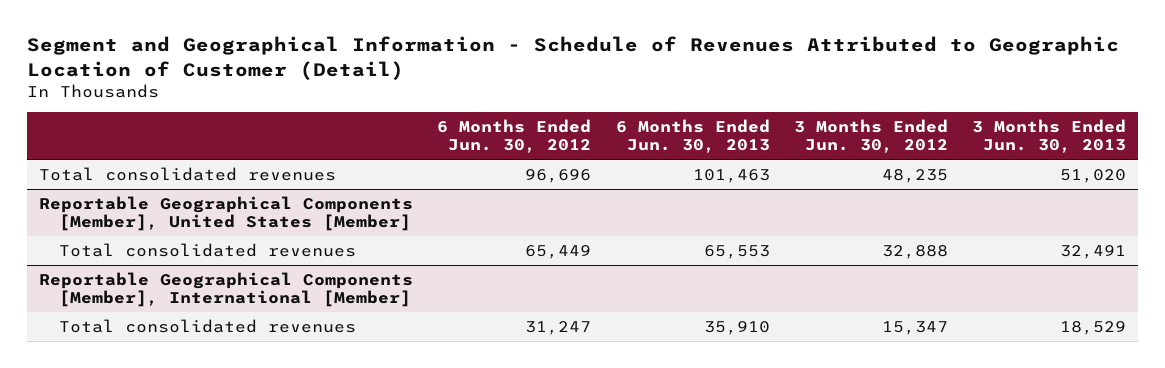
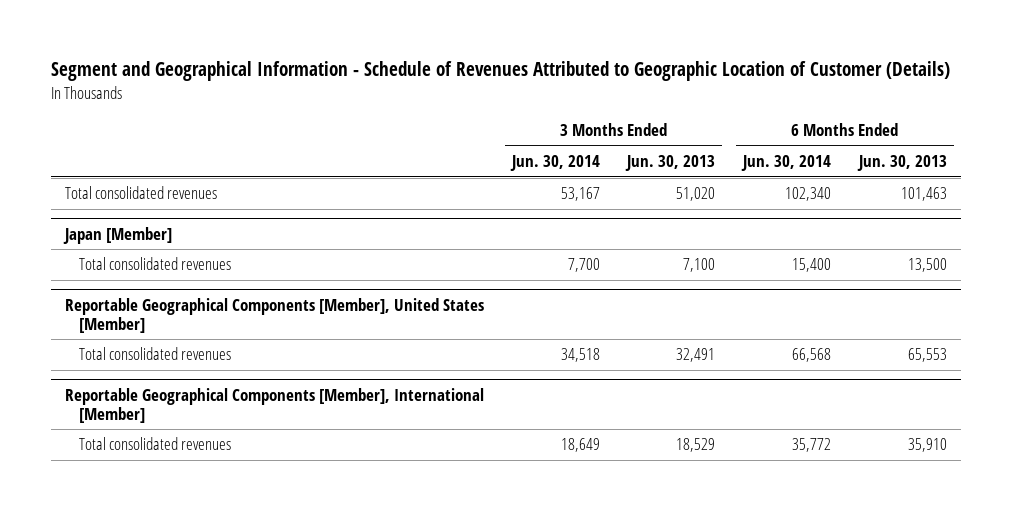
- Segment and Geographical Information - Schedule of Revenues Attributed to Geographic Location of Customer (Detail)
+ Segment and Geographical Information - Schedule of Revenues Attributed to Geographic Location of Customer (Details)
- | 6 Months Ended Jun. 30, 2012 | 6 Months Ended Jun. 30, 2013 | 3 Months Ended Jun. 30, 2012 | 3 Months Ended Jun. 30, 2013
+ | 3 Months Ended Jun. 30, 2014 | 3 Months Ended Jun. 30, 2013 | 6 Months Ended Jun. 30, 2014 | 6 Months Ended Jun. 30, 2013
+ Japan [Member]
+ Total consolidated revenues | 7,700 | 7,100 | 15,400 | 13,500

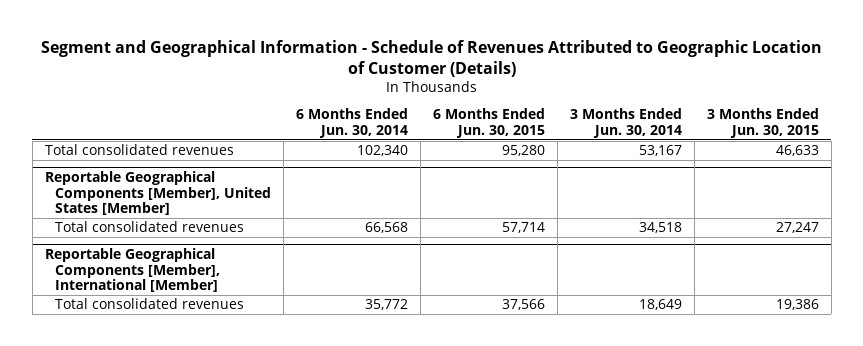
- | 3 Months Ended Jun. 30, 2014 | 3 Months Ended Jun. 30, 2013 | 6 Months Ended Jun. 30, 2014 | 6 Months Ended Jun. 30, 2013
+ | 6 Months Ended Jun. 30, 2014 | 6 Months Ended Jun. 30, 2015 | 3 Months Ended Jun. 30, 2014 | 3 Months Ended Jun. 30, 2015
- Japan [Member]
- Total consolidated revenues | 7,700 | 7,100 | 15,400 | 13,500

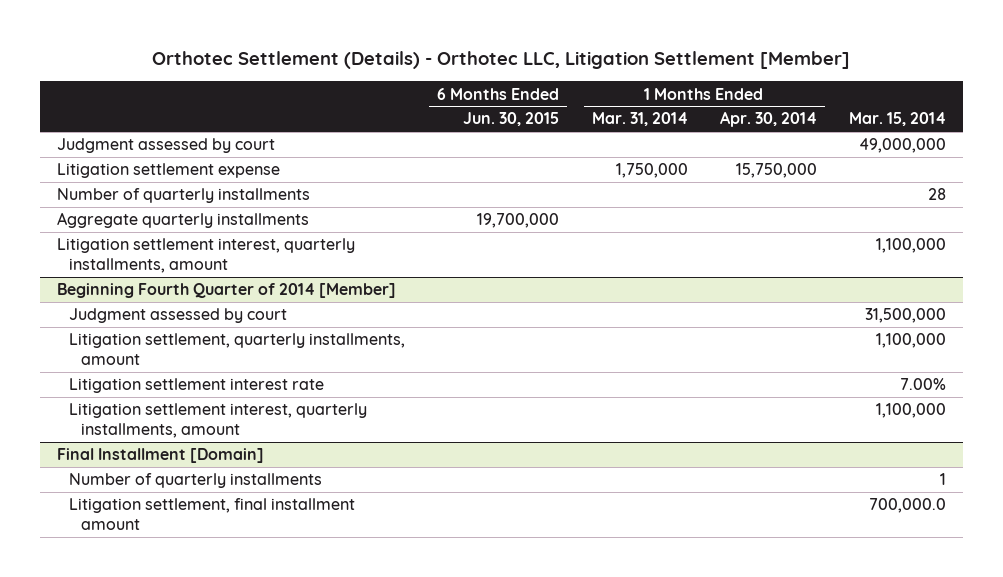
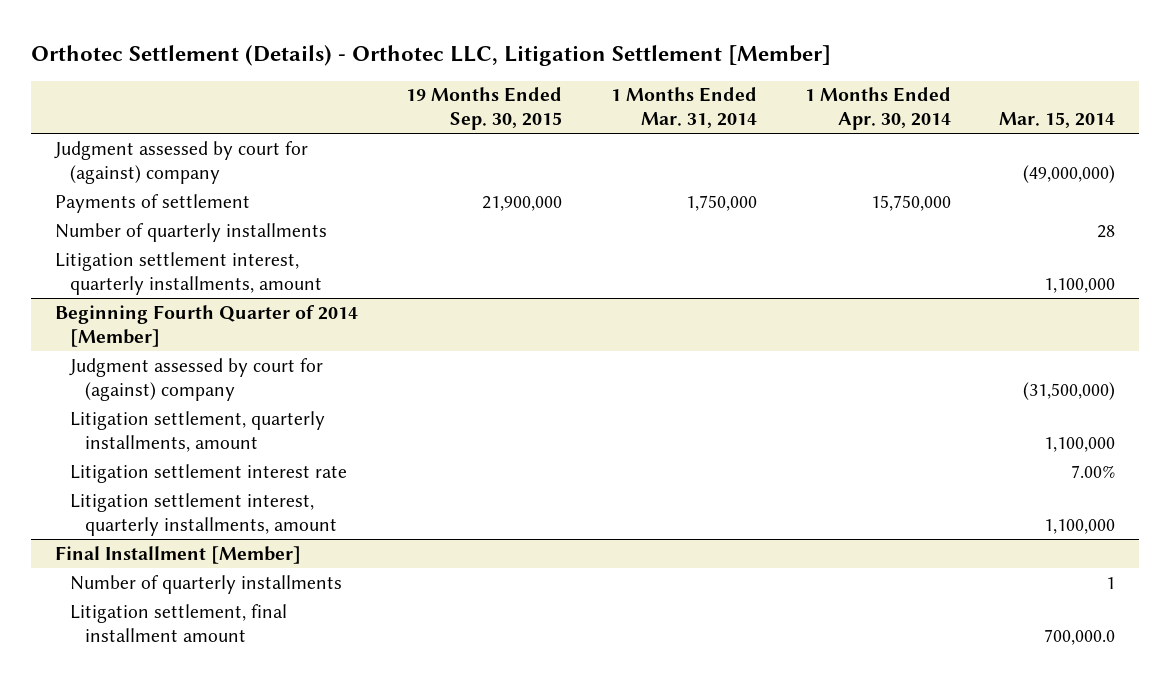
- | 6 Months Ended Jun. 30, 2015 | 1 Months Ended Mar. 31, 2014 | 1 Months Ended Apr. 30, 2014 | Mar. 15, 2014
+ | 19 Months Ended Sep. 30, 2015 | 1 Months Ended Mar. 31, 2014 | 1 Months Ended Apr. 30, 2014 | Mar. 15, 2014
- Judgment assessed by court | | | | 49,000,000
- Litigation settlement expense | | 1,750,000 | 15,750,000 |
+ Judgment assessed by court for (against) company | | | | (49,000,000)
+ Payments of settlement | 21,900,000 | 1,750,000 | 15,750,000 |
- Aggregate quarterly installments | 19,700,000 | | |
@ Beginning Fourth Quarter of 2014 [Member]
- Judgment assessed by court | | | | 31,500,000
+ Judgment assessed by court for (against) company | | | | (31,500,000)
- Final Installment [Domain]
+ Final Installment [Member]

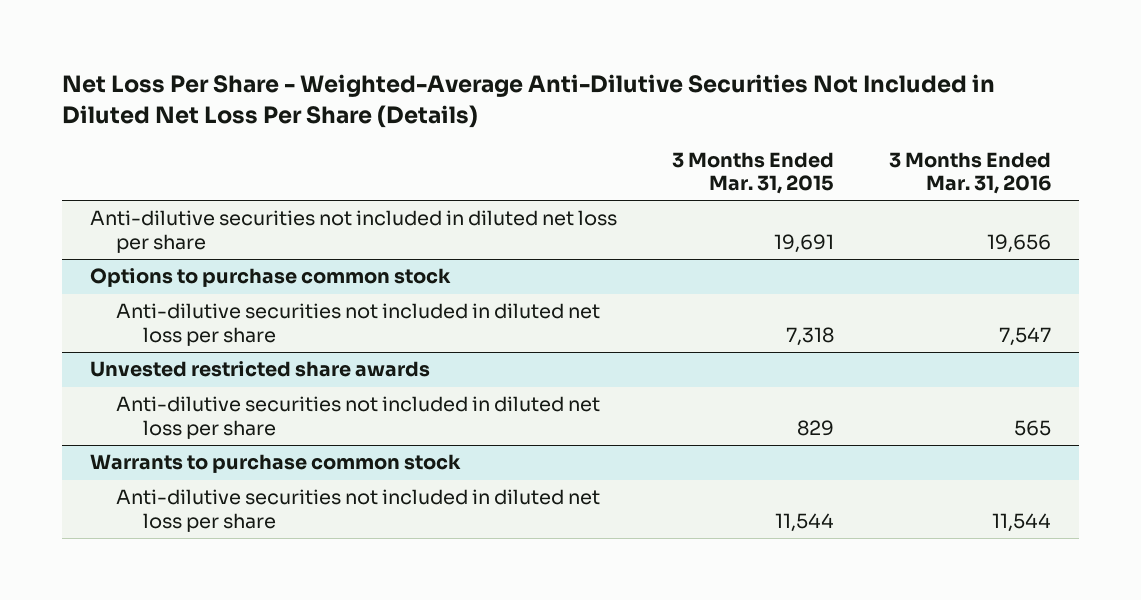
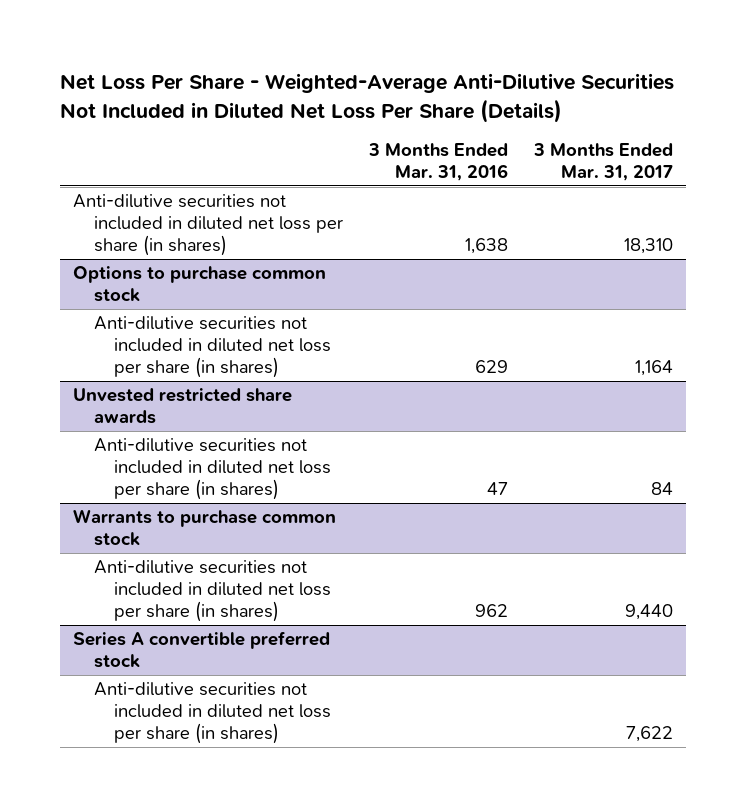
- | 3 Months Ended Mar. 31, 2015 | 3 Months Ended Mar. 31, 2016
+ | 3 Months Ended Mar. 31, 2016 | 3 Months Ended Mar. 31, 2017
- Anti-dilutive securities not included in diluted net loss per share | 19,691 | 19,656
+ Anti-dilutive securities not included in diluted net loss per share (in shares) | 1,638 | 18,310
@ Options to purchase common stock
- Anti-dilutive securities not included in diluted net loss per share | 7,318 | 7,547
+ Anti-dilutive securities not included in diluted net loss per share (in shares) | 629 | 1,164
@ Unvested restricted share awards
- Anti-dilutive securities not included in diluted net loss per share | 829 | 565
+ Anti-dilutive securities not included in diluted net loss per share (in shares) | 47 | 84
@ Warrants to purchase common stock
- Anti-dilutive securities not included in diluted net loss per share | 11,544 | 11,544
+ Anti-dilutive securities not included in diluted net loss per share (in shares) | 962 | 9,440
+ Series A convertible preferred stock
+ Anti-dilutive securities not included in diluted net loss per share (in shares) | | 7,622

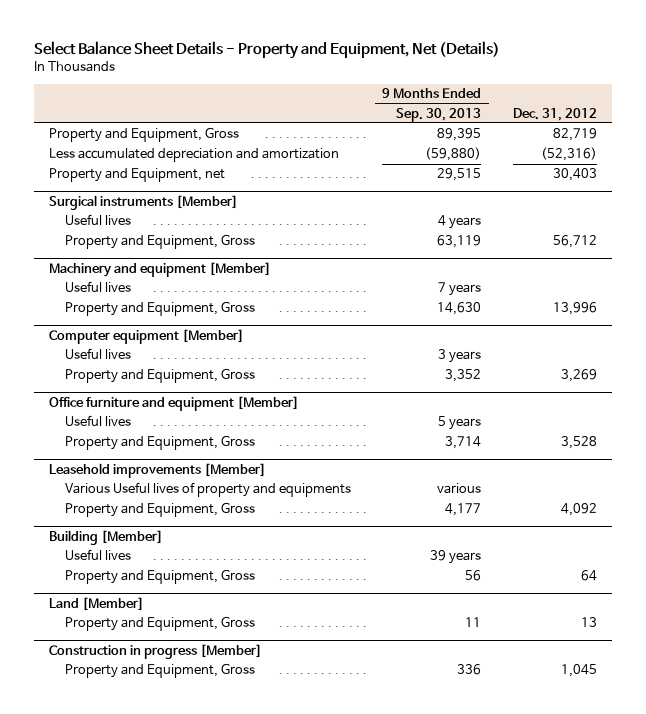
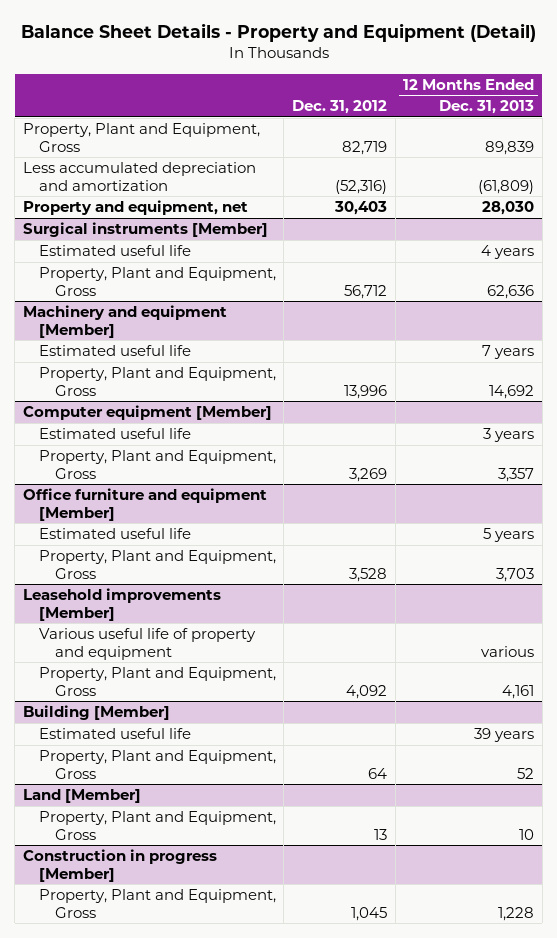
- Select Balance Sheet Details - Property and Equipment, Net (Details)
+ Balance Sheet Details - Property and Equipment (Detail)
- | 9 Months Ended Sep. 30, 2013 | Dec. 31, 2012
+ | Dec. 31, 2012 | 12 Months Ended Dec. 31, 2013
- Property and Equipment, Gross | 89,395 | 82,719
+ Property, Plant and Equipment, Gross | 82,719 | 89,839
- Property and Equipment, net | 29,515 | 30,403
+ Property and equipment, net | 30,403 | 28,030
@ Surgical instruments [Member]
- Useful lives | 4 years |
- Property and Equipment, Gross | 63,119 | 56,712
+ Estimated useful life | | 4 years
+ Property, Plant and Equipment, Gross | 56,712 | 62,636
@ Machinery and equipment [Member]
- Useful lives | 7 years |
- Property and Equipment, Gross | 14,630 | 13,996
+ Estimated useful life | | 7 years
+ Property, Plant and Equipment, Gross | 13,996 | 14,692
@ Computer equipment [Member]
- Useful lives | 3 years |
- Property and Equipment, Gross | 3,352 | 3,269
+ Estimated useful life | | 3 years
+ Property, Plant and Equipment, Gross | 3,269 | 3,357
@ Office furniture and equipment [Member]
- Useful lives | 5 years |
- Property and Equipment, Gross | 3,714 | 3,528
+ Estimated useful life | | 5 years
+ Property, Plant and Equipment, Gross | 3,528 | 3,703
@ Leasehold improvements [Member]
- Various Useful lives of property and equipments | various |
- Property and Equipment, Gross | 4,177 | 4,092
+ Various useful life of property and equipment | | various
+ Property, Plant and Equipment, Gross | 4,092 | 4,161
@ Building [Member]
- Useful lives | 39 years |
- Property and Equipment, Gross | 56 | 64
+ Estimated useful life | | 39 years
+ Property, Plant and Equipment, Gross | 64 | 52
@ Land [Member]
- Property and Equipment, Gross | 11 | 13
+ Property, Plant and Equipment, Gross | 13 | 10
@ Construction in progress [Member]
- Property and Equipment, Gross | 336 | 1,045
+ Property, Plant and Equipment, Gross | 1,045 | 1,228

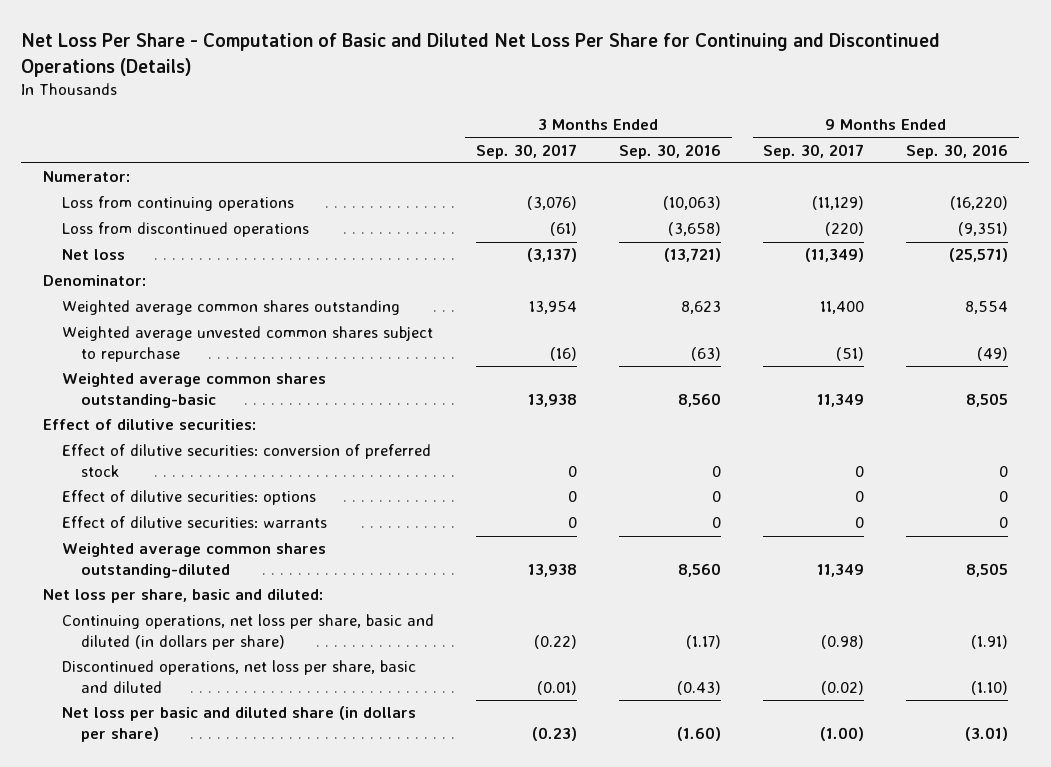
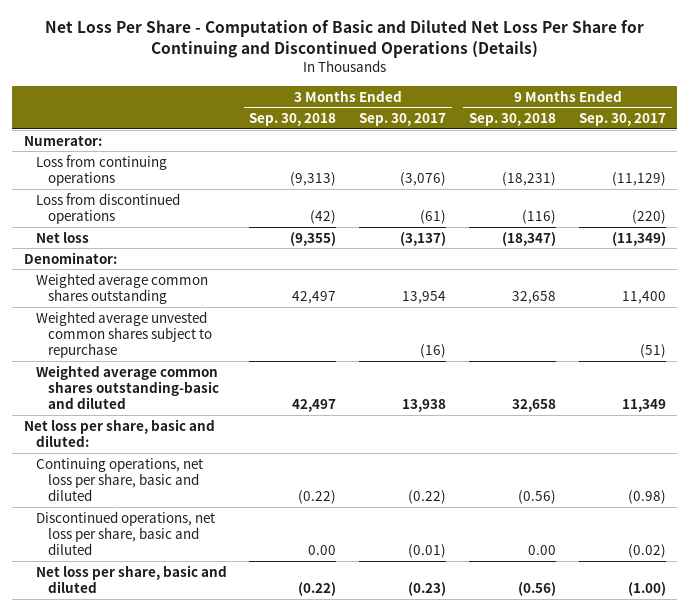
- | 3 Months Ended Sep. 30, 2017 | 3 Months Ended Sep. 30, 2016 | 9 Months Ended Sep. 30, 2017 | 9 Months Ended Sep. 30, 2016
+ | 3 Months Ended Sep. 30, 2018 | 3 Months Ended Sep. 30, 2017 | 9 Months Ended Sep. 30, 2018 | 9 Months Ended Sep. 30, 2017
- Weighted average common shares outstanding-basic | 13,938 | 8,560 | 11,349 | 8,505
- Effect of dilutive securities:
- Effect of dilutive securities: conversion of preferred stock | 0 | 0 | 0 | 0
- Effect of dilutive securities: options | 0 | 0 | 0 | 0
- Effect of dilutive securities: warrants | 0 | 0 | 0 | 0
- Weighted average common shares outstanding-diluted | 13,938 | 8,560 | 11,349 | 8,505
+ Weighted average common shares outstanding-basic and diluted | 42,497 | 13,938 | 32,658 | 11,349
- Continuing operations, net loss per share, basic and diluted (in dollars per share) | (0.22) | (1.17) | (0.98) | (1.91)
+ Continuing operations, net loss per share, basic and diluted | (0.22) | (0.22) | (0.56) | (0.98)
- Net loss per basic and diluted share (in dollars per share) | (0.23) | (1.60) | (1.00) | (3.01)
+ Net loss per share, basic and diluted | (0.22) | (0.23) | (0.56) | (1.00)

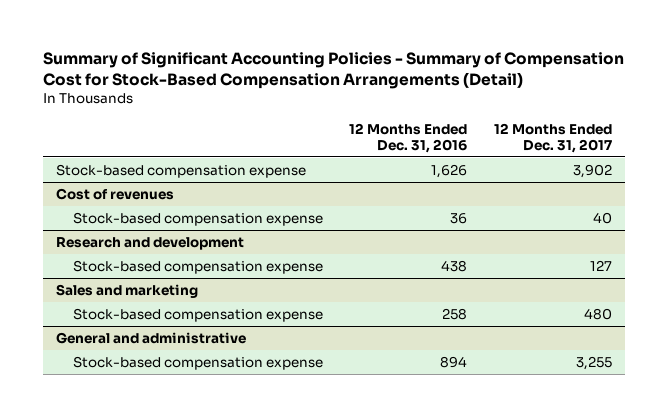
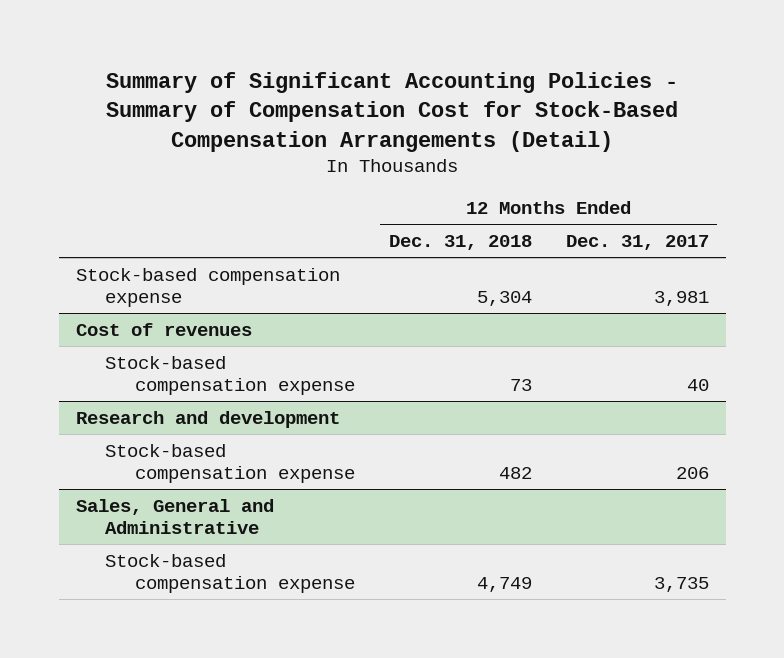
- | 12 Months Ended Dec. 31, 2016 | 12 Months Ended Dec. 31, 2017
+ | 12 Months Ended Dec. 31, 2018 | 12 Months Ended Dec. 31, 2017
- Stock-based compensation expense | 1,626 | 3,902
+ Stock-based compensation expense | 5,304 | 3,981
@ Research and development
- Stock-based compensation expense | 438 | 127
- Sales and marketing
- Stock-based compensation expense | 258 | 480
- General and administrative
- Stock-based compensation expense | 894 | 3,255
@ Research and development
+ Stock-based compensation expense | 482 | 206
+ Sales, General and Administrative
+ Stock-based compensation expense | 4,749 | 3,735

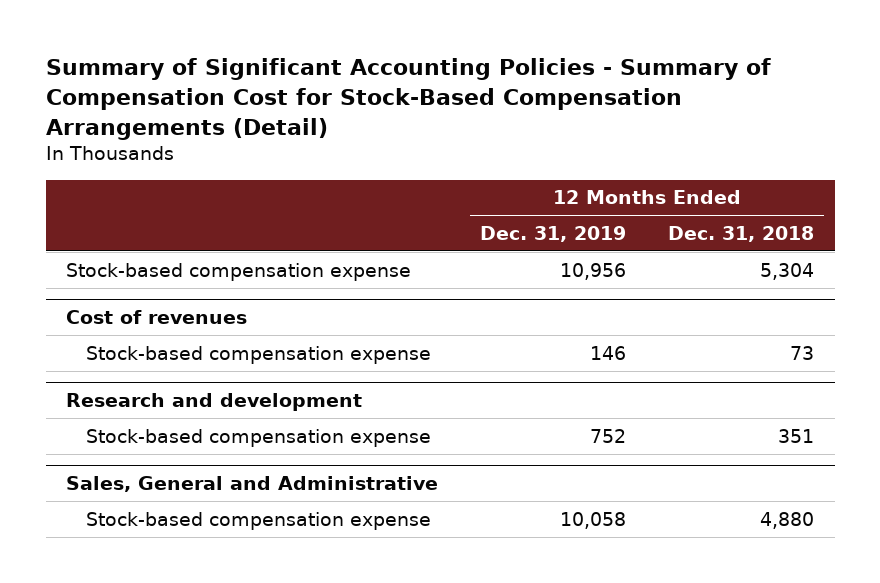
- | 12 Months Ended Dec. 31, 2018 | 12 Months Ended Dec. 31, 2017
+ | 12 Months Ended Dec. 31, 2019 | 12 Months Ended Dec. 31, 2018
@ Research and development
- Stock-based compensation expense | 482 | 206
+ Stock-based compensation expense | 752 | 351
@ Sales, General and Administrative
- Stock-based compensation expense | 4,749 | 3,735
+ Stock-based compensation expense | 10,058 | 4,880

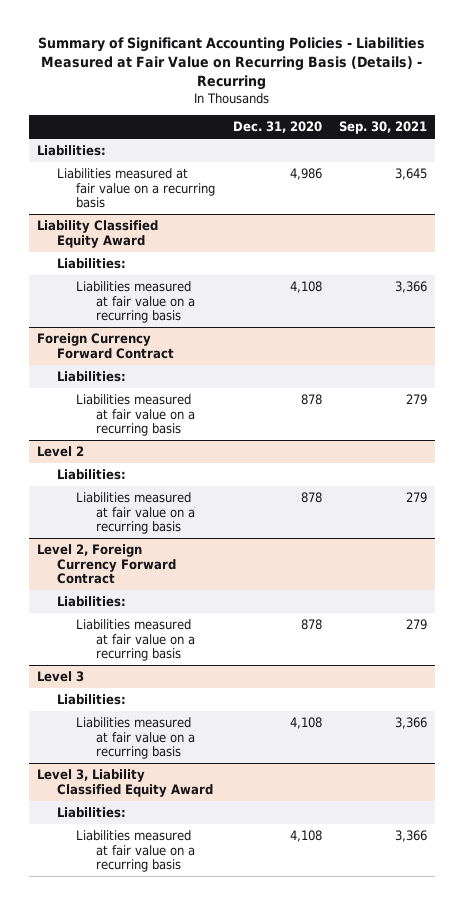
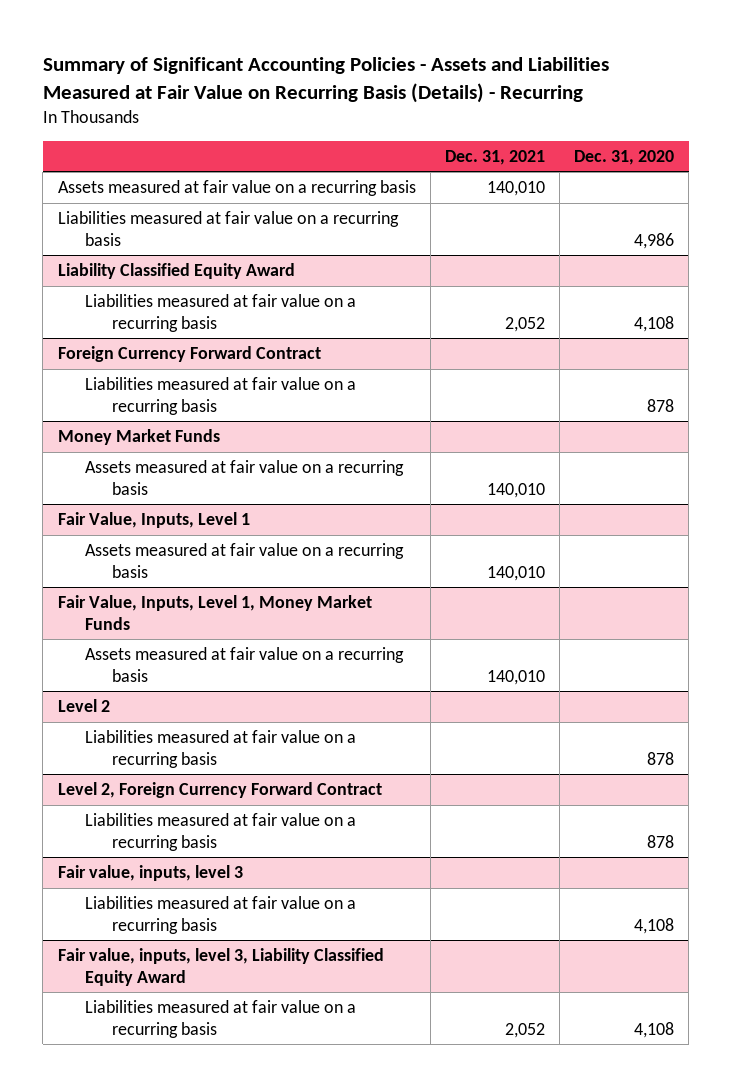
- Summary of Significant Accounting Policies - Liabilities Measured at Fair Value on Recurring Basis (Details) - Recurring
+ Summary of Significant Accounting Policies - Assets and Liabilities Measured at Fair Value on Recurring Basis (Details) - Recurring
- | Dec. 31, 2020 | Sep. 30, 2021
+ | Dec. 31, 2021 | Dec. 31, 2020
- Liabilities:
+ Assets measured at fair value on a recurring basis | 140,010 |
@ Liability Classified Equity Award
- Liabilities:
@ Foreign Currency Forward Contract
- Liabilities:
+ Money Market Funds
+ Assets measured at fair value on a recurring basis | 140,010 |
+ Fair Value, Inputs, Level 1
+ Assets measured at fair value on a recurring basis | 140,010 |
+ Fair Value, Inputs, Level 1, Money Market Funds
+ Assets measured at fair value on a recurring basis | 140,010 |
@ Level 2
- Liabilities:
@ Level 2, Foreign Currency Forward Contract
- Liabilities:
- Level 3
- Liabilities:
+ Fair value, inputs, level 3
- Level 3, Liability Classified Equity Award
- Liabilities:
+ Fair value, inputs, level 3, Liability Classified Equity Award

